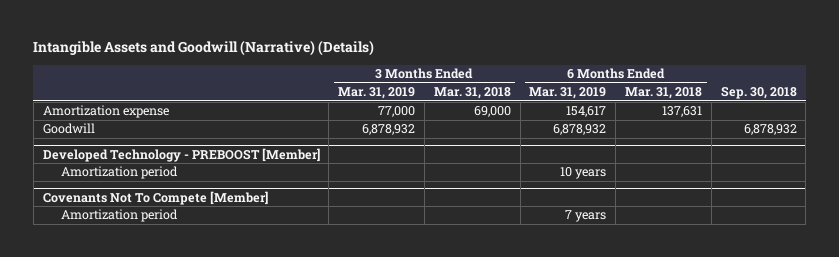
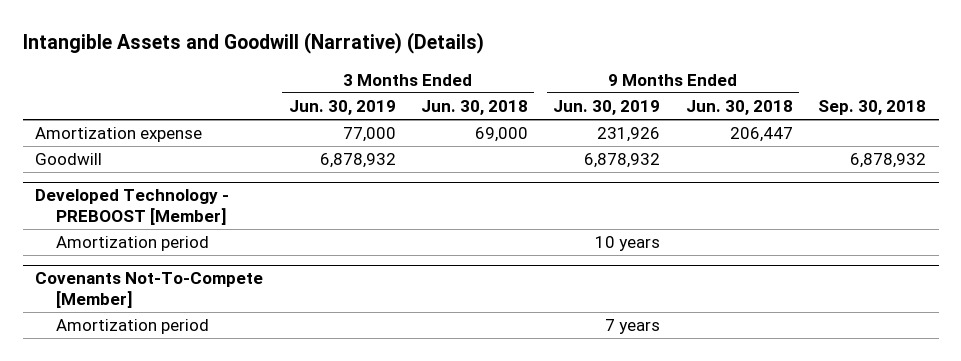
- | 3 Months Ended Mar. 31, 2019 | 3 Months Ended Mar. 31, 2018 | 6 Months Ended Mar. 31, 2019 | 6 Months Ended Mar. 31, 2018 | Sep. 30, 2018
+ | 3 Months Ended Jun. 30, 2019 | 3 Months Ended Jun. 30, 2018 | 9 Months Ended Jun. 30, 2019 | 9 Months Ended Jun. 30, 2018 | Sep. 30, 2018
- Covenants Not To Compete [Member]
+ Covenants Not-To-Compete [Member]

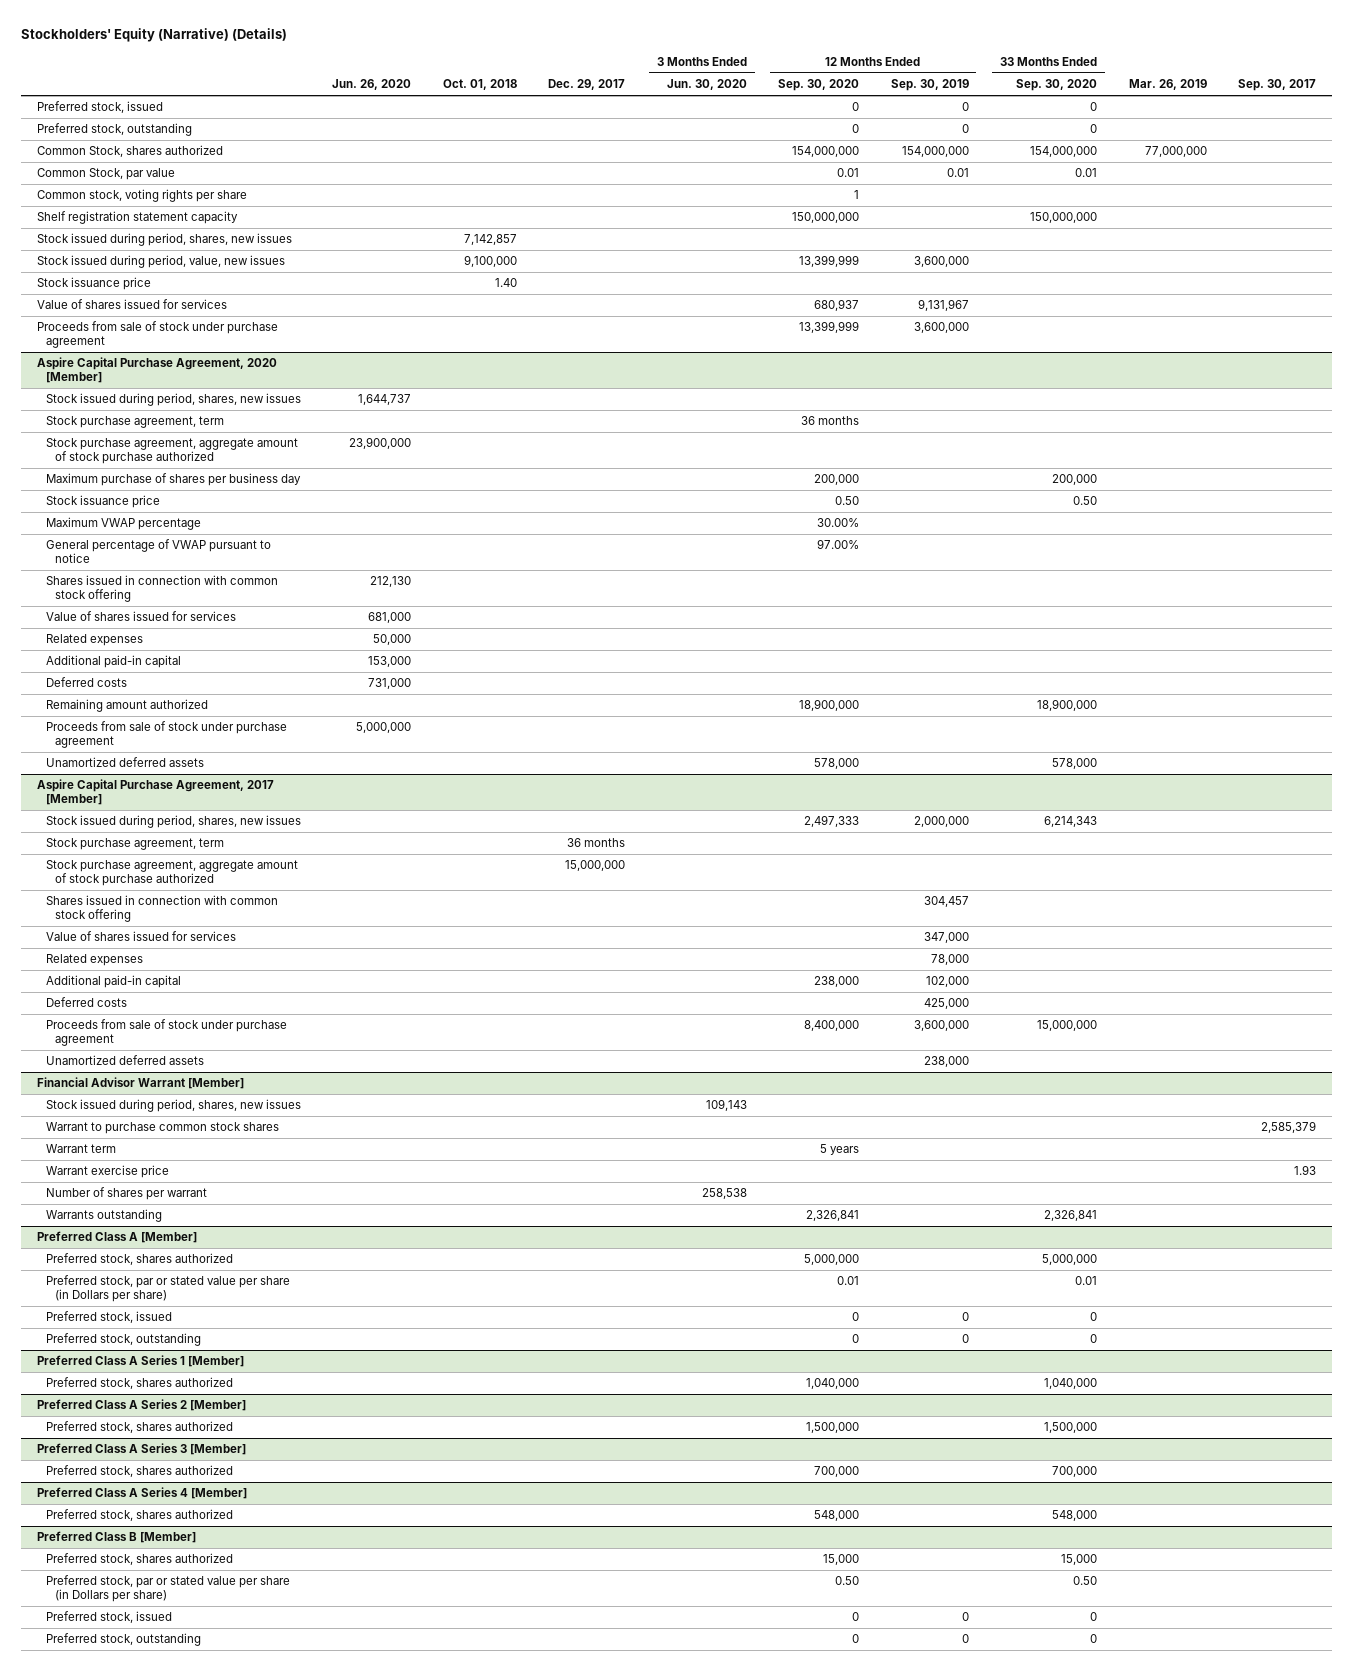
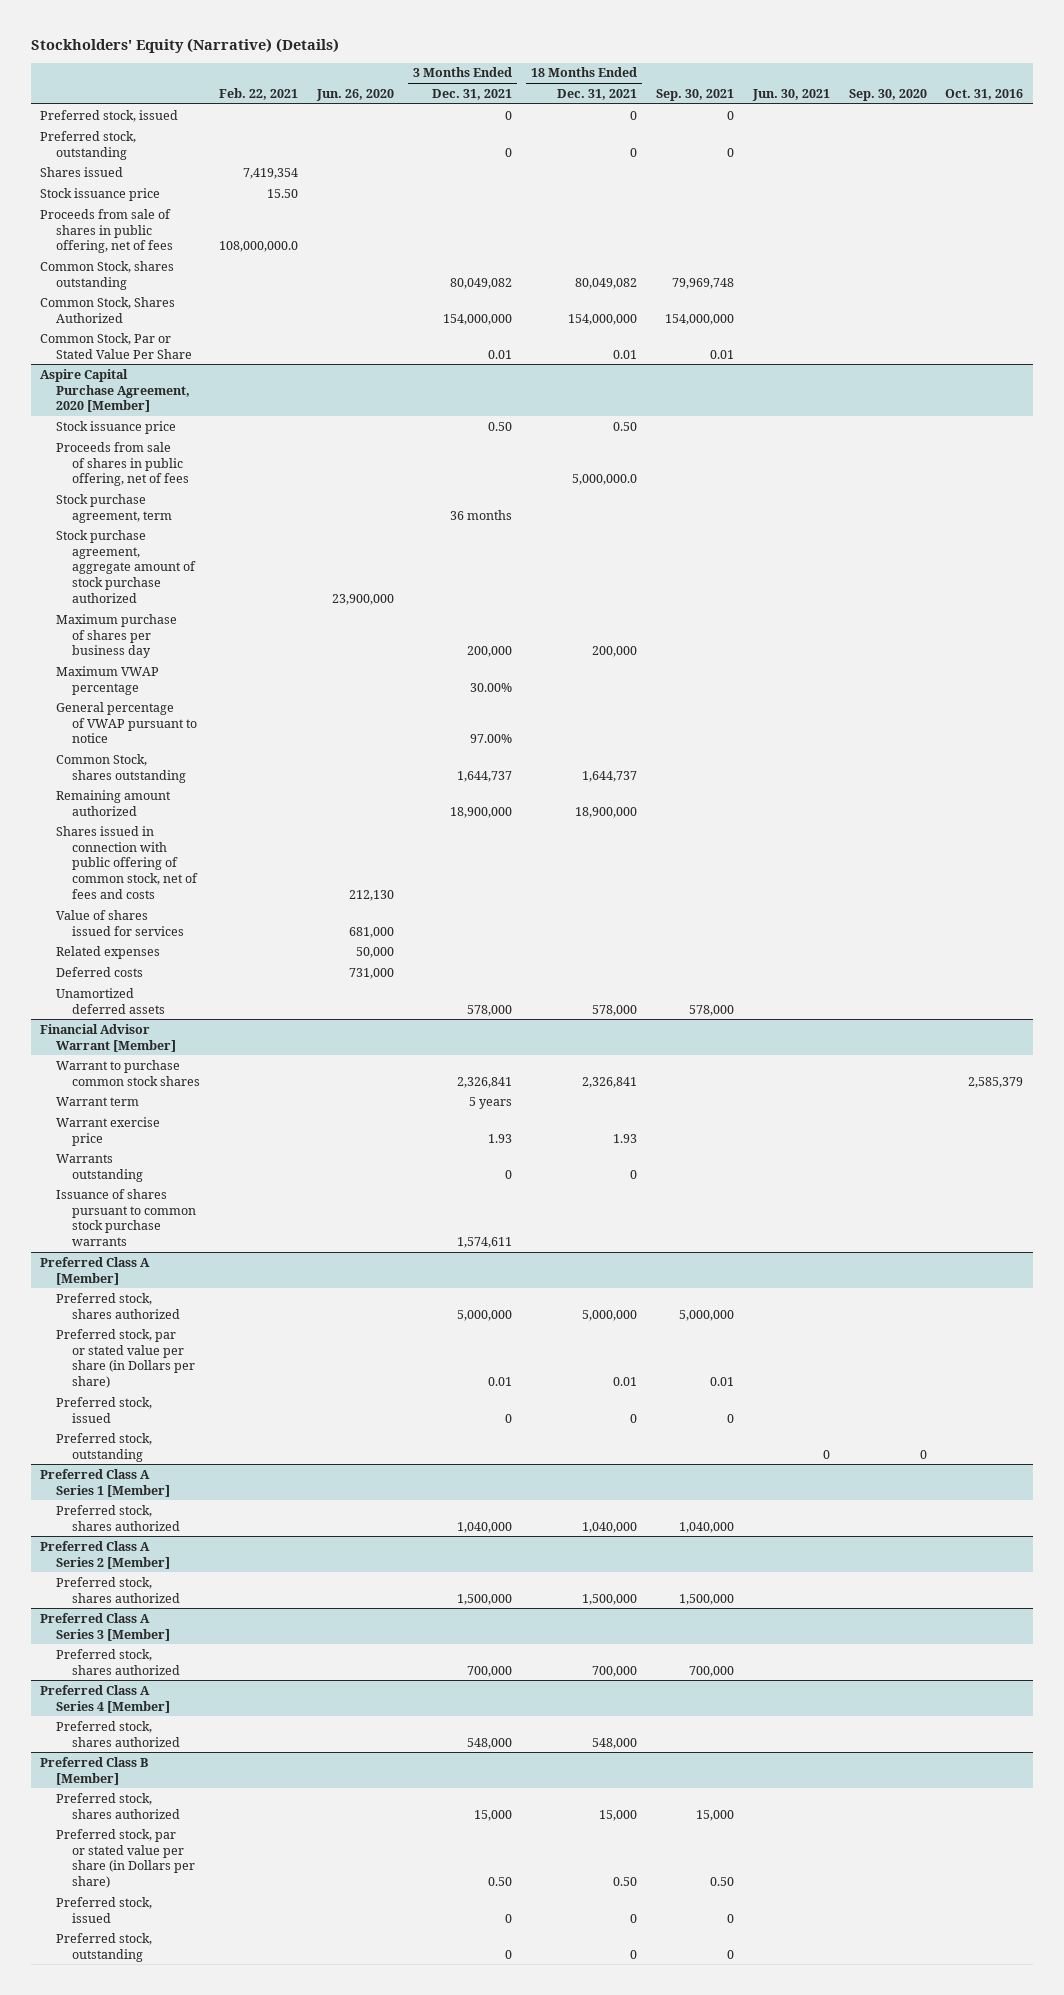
- | Jun. 26, 2020 | Oct. 01, 2018 | Dec. 29, 2017 | 3 Months Ended Jun. 30, 2020 | 12 Months Ended Sep. 30, 2020 | 12 Months Ended Sep. 30, 2019 | 33 Months Ended Sep. 30, 2020 | Mar. 26, 2019 | Sep. 30, 2017
+ | Feb. 22, 2021 | Jun. 26, 2020 | 3 Months Ended Dec. 31, 2021 | 18 Months Ended Dec. 31, 2021 | Sep. 30, 2021 | Jun. 30, 2021 | Sep. 30, 2020 | Oct. 31, 2016
- Common Stock, shares authorized | | | | | 154,000,000 | 154,000,000 | 154,000,000 | 77,000,000 |
- Common Stock, par value | | | | | 0.01 | 0.01 | 0.01 | |
- Common stock, voting rights per share | | | | | 1 | | | |
- Shelf registration statement capacity | | | | | 150,000,000 | | 150,000,000 | |
- Stock issued during period, shares, new issues | | 7,142,857 | | | | | | |
- Stock issued during period, value, new issues | | 9,100,000 | | | 13,399,999 | 3,600,000 | | |
+ Shares issued | 7,419,354 | | | | | | |
- Value of shares issued for services | | | | | 680,937 | 9,131,967 | | |
- Proceeds from sale of stock under purchase agreement | | | | | 13,399,999 | 3,600,000 | | |
+ Proceeds from sale of shares in public offering, net of fees | 108,000,000.0 | | | | | | |
+ Common Stock, shares outstanding | | | 80,049,082 | 80,049,082 | 79,969,748 | | |
+ Common Stock, Shares Authorized | | | 154,000,000 | 154,000,000 | 154,000,000 | | |
+ Common Stock, Par or Stated Value Per Share | | | 0.01 | 0.01 | 0.01 | | |
@ Aspire Capital Purchase Agreement, 2020 [Member]
- Stock issued during period, shares, new issues | 1,644,737 | | | | | | | |
moved up: Stock issuance price | | | 0.50 | 0.50 | | | |
+ Proceeds from sale of shares in public offering, net of fees | | | | 5,000,000.0 | | | |
- Shares issued in connection with common stock offering | 212,130 | | | | | | | |
+ Common Stock, shares outstanding | | | 1,644,737 | 1,644,737 | | | |
moved up: Remaining amount authorized | | | 18,900,000 | 18,900,000 | | | |
+ Shares issued in connection with public offering of common stock, net of fees and costs | | 212,130 | | | | | |
- Additional paid-in capital | 153,000 | | | | | | | |
- Proceeds from sale of stock under purchase agreement | 5,000,000 | | | | | | | |
- Aspire Capital Purchase Agreement, 2017 [Member]
- Stock issued during period, shares, new issues | | | | | 2,497,333 | 2,000,000 | 6,214,343 | |
- Stock purchase agreement, term | | | 36 months | | | | | |
- Stock purchase agreement, aggregate amount of stock purchase authorized | | | 15,000,000 | | | | | |
- Shares issued in connection with common stock offering | | | | | | 304,457 | | |
- Value of shares issued for services | | | | | | 347,000 | | |
- Related expenses | | | | | | 78,000 | | |
- Additional paid-in capital | | | | | 238,000 | 102,000 | | |
- Deferred costs | | | | | | 425,000 | | |
- Proceeds from sale of stock under purchase agreement | | | | | 8,400,000 | 3,600,000 | 15,000,000 | |
- Unamortized deferred assets | | | | | | 238,000 | | |
@ Financial Advisor Warrant [Member]
- Stock issued during period, shares, new issues | | | | 109,143 | | | | |
- Number of shares per warrant | | | | 258,538 | | | | |
+ Issuance of shares pursuant to common stock purchase warrants | | | 1,574,611 | | | | |

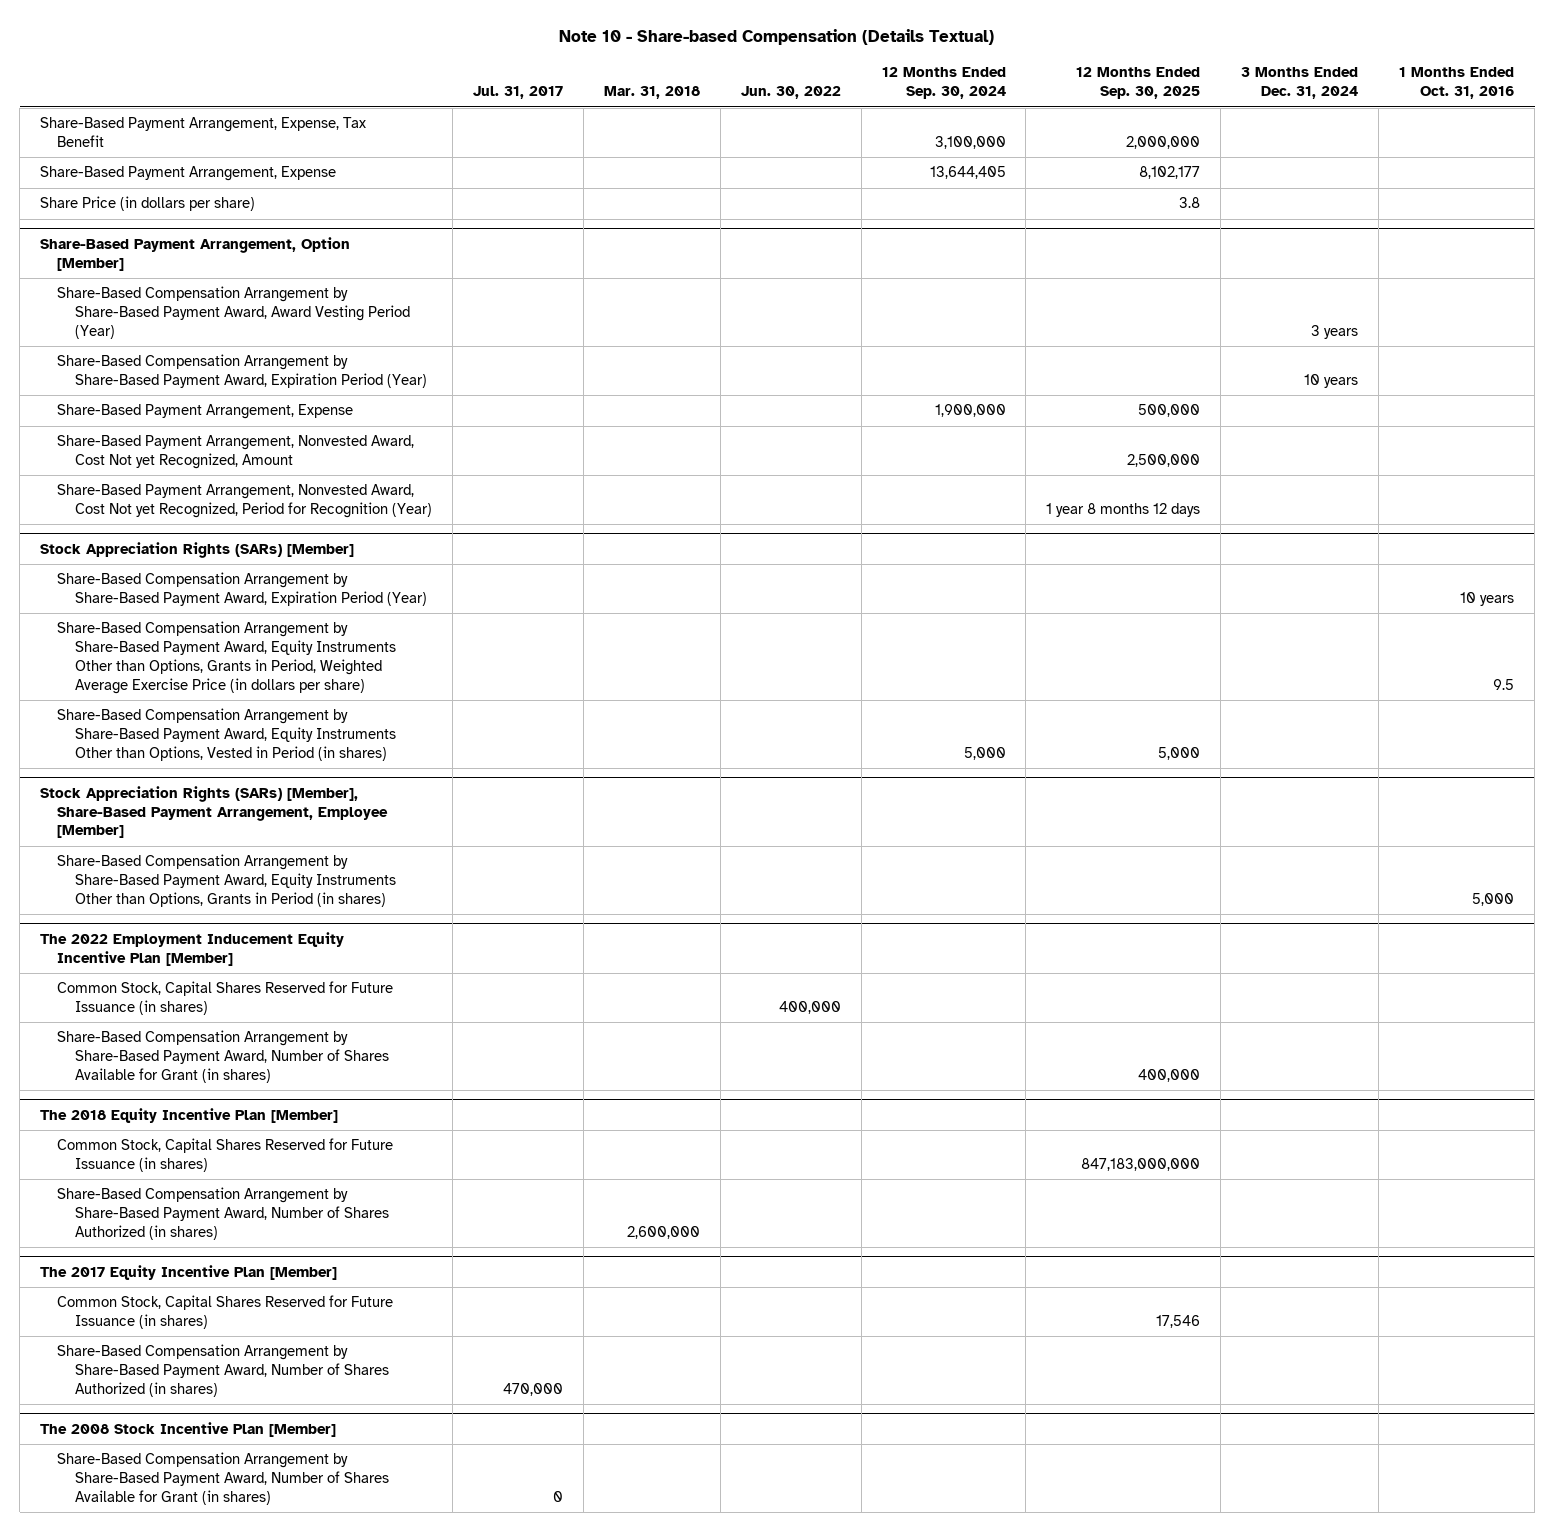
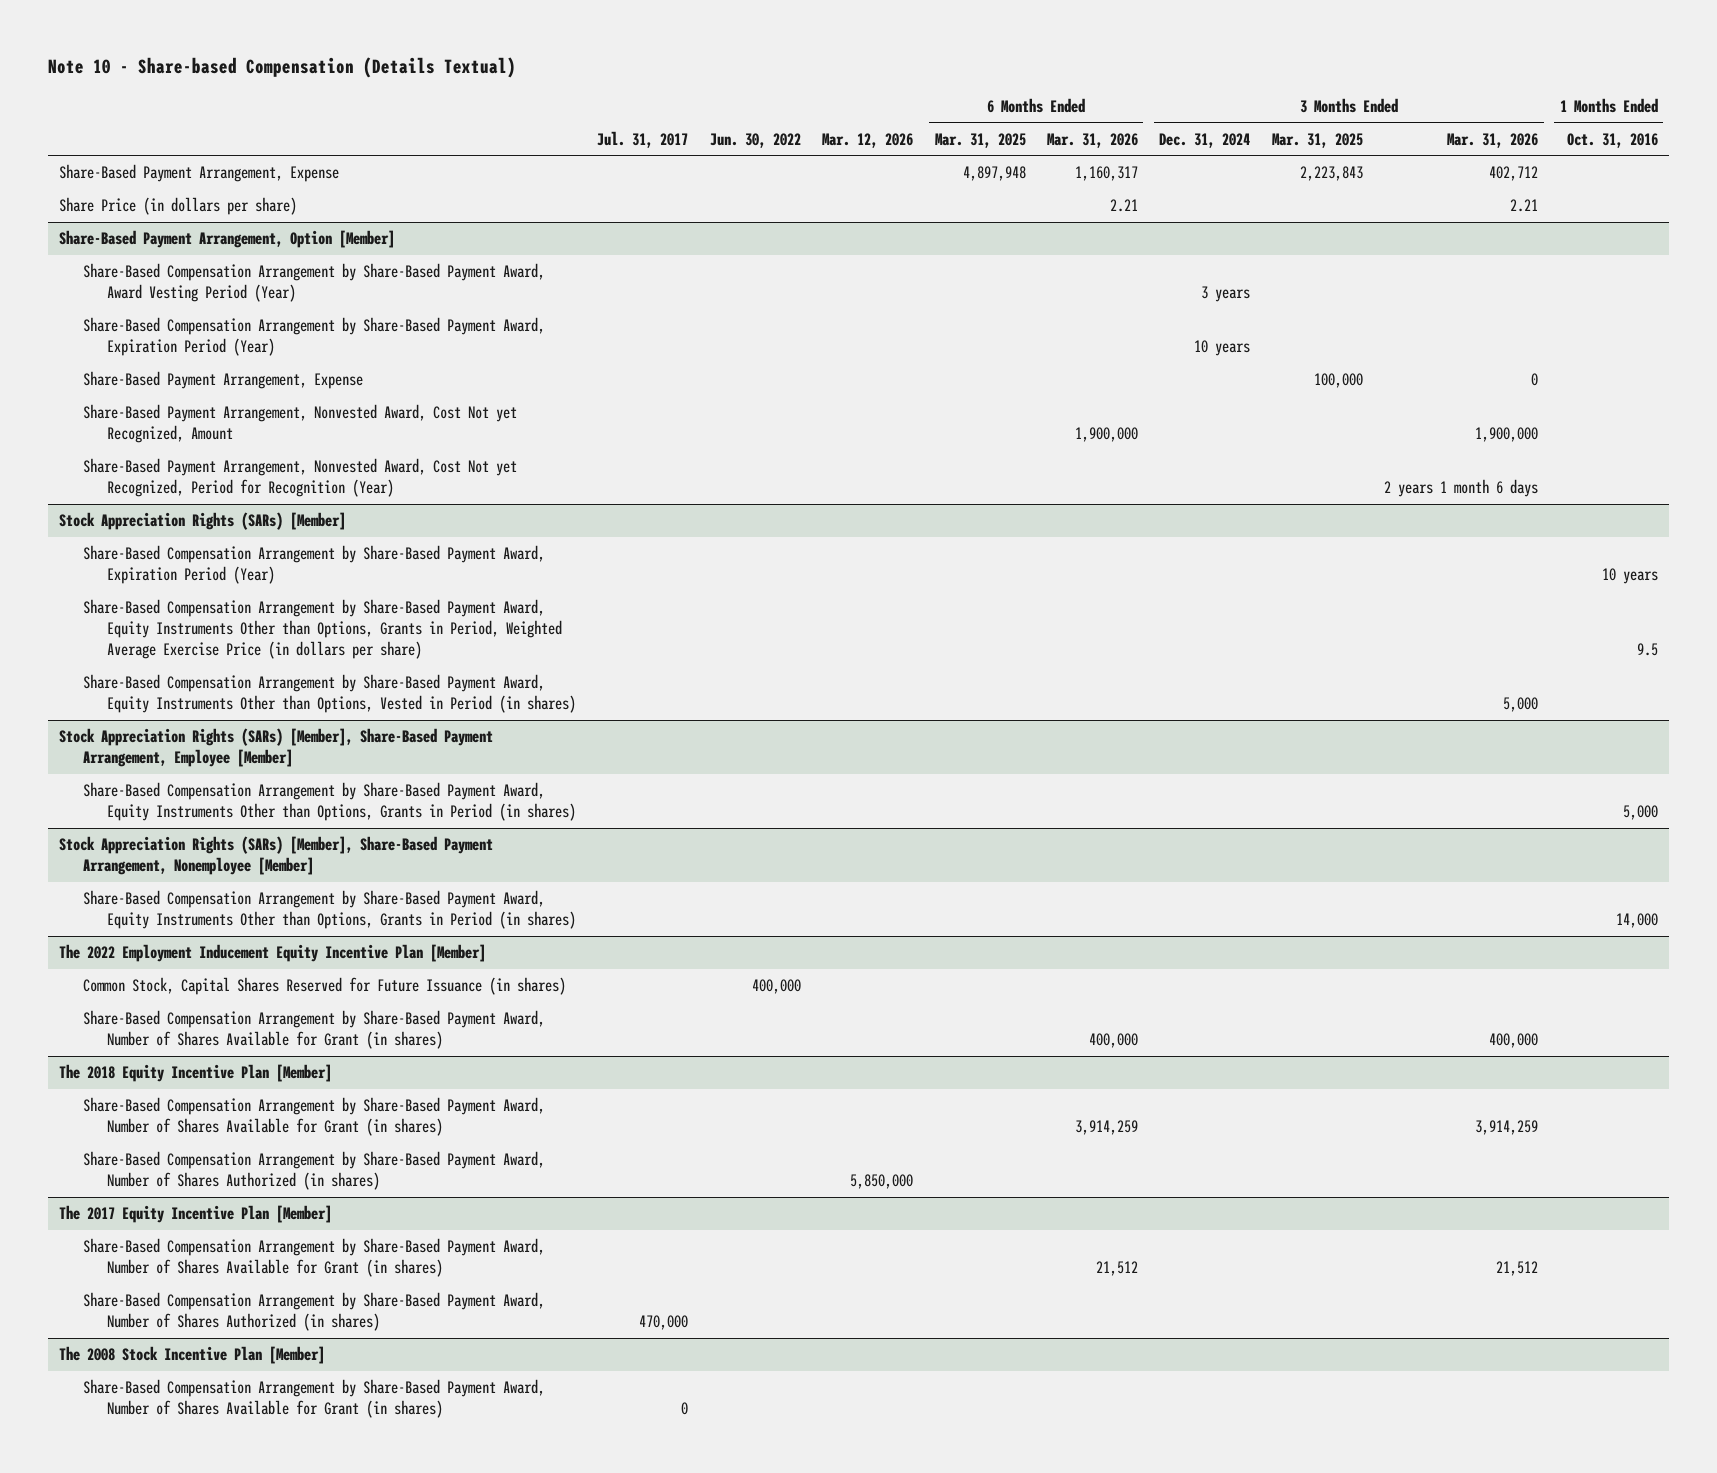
- | Jul. 31, 2017 | Mar. 31, 2018 | Jun. 30, 2022 | 12 Months Ended Sep. 30, 2024 | 12 Months Ended Sep. 30, 2025 | 3 Months Ended Dec. 31, 2024 | 1 Months Ended Oct. 31, 2016
+ | Jul. 31, 2017 | Jun. 30, 2022 | Mar. 12, 2026 | 6 Months Ended Mar. 31, 2025 | 6 Months Ended Mar. 31, 2026 | 3 Months Ended Dec. 31, 2024 | 3 Months Ended Mar. 31, 2025 | 3 Months Ended Mar. 31, 2026 | 1 Months Ended Oct. 31, 2016
- Share-Based Payment Arrangement, Expense, Tax Benefit | | | | 3,100,000 | 2,000,000 | |
+ Stock Appreciation Rights (SARs) [Member], Share-Based Payment Arrangement, Nonemployee [Member]
+ Share-Based Compensation Arrangement by Share-Based Payment Award, Equity Instruments Other than Options, Grants in Period (in shares) | | | | | | | | | 14,000
@ The 2018 Equity Incentive Plan [Member]
- Common Stock, Capital Shares Reserved for Future Issuance (in shares) | | | | | 847,183,000,000 | |
+ Share-Based Compensation Arrangement by Share-Based Payment Award, Number of Shares Available for Grant (in shares) | | | | | 3,914,259 | | | 3,914,259 |
@ The 2017 Equity Incentive Plan [Member]
- Common Stock, Capital Shares Reserved for Future Issuance (in shares) | | | | | 17,546 | |
+ Share-Based Compensation Arrangement by Share-Based Payment Award, Number of Shares Available for Grant (in shares) | | | | | 21,512 | | | 21,512 |

